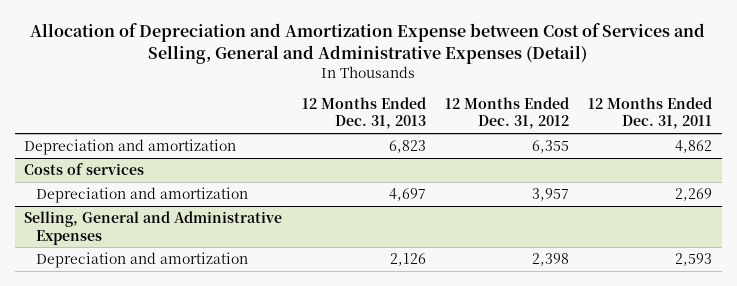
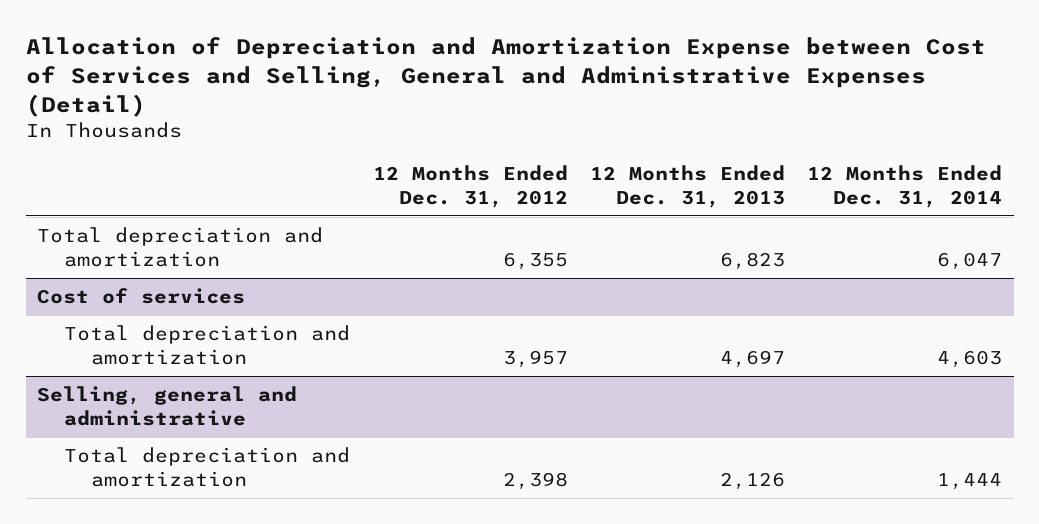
- | 12 Months Ended Dec. 31, 2013 | 12 Months Ended Dec. 31, 2012 | 12 Months Ended Dec. 31, 2011
+ | 12 Months Ended Dec. 31, 2012 | 12 Months Ended Dec. 31, 2013 | 12 Months Ended Dec. 31, 2014
- Depreciation and amortization | 6,823 | 6,355 | 4,862
- Costs of services
- Depreciation and amortization | 4,697 | 3,957 | 2,269
- Selling, General and Administrative Expenses
- Depreciation and amortization | 2,126 | 2,398 | 2,593
+ Total depreciation and amortization | 6,355 | 6,823 | 6,047
+ Cost of services
+ Total depreciation and amortization | 3,957 | 4,697 | 4,603
+ Selling, general and administrative
+ Total depreciation and amortization | 2,398 | 2,126 | 1,444

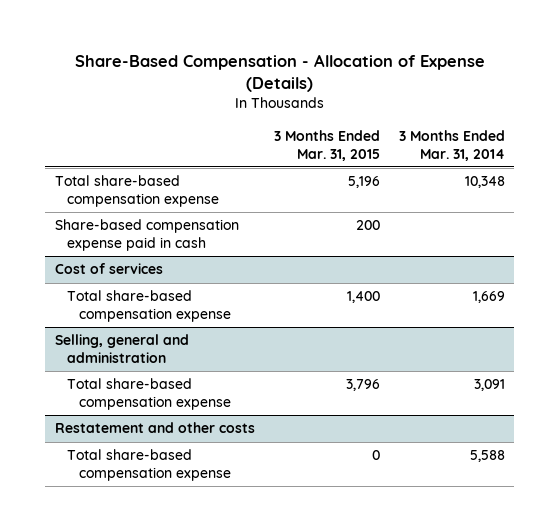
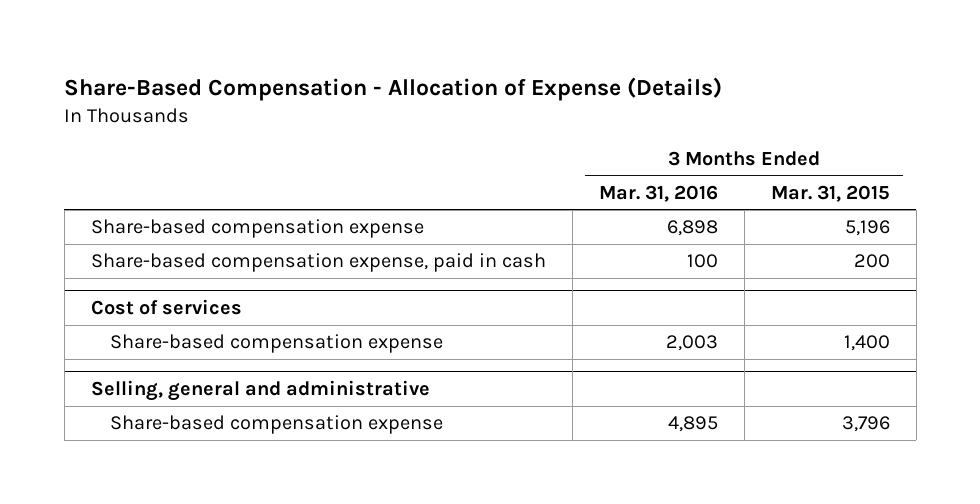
- | 3 Months Ended Mar. 31, 2015 | 3 Months Ended Mar. 31, 2014
+ | 3 Months Ended Mar. 31, 2016 | 3 Months Ended Mar. 31, 2015
- Total share-based compensation expense | 5,196 | 10,348
- Share-based compensation expense paid in cash | 200 |
+ Share-based compensation expense | 6,898 | 5,196
+ Share-based compensation expense, paid in cash | 100 | 200
@ Cost of services
- Total share-based compensation expense | 1,400 | 1,669
- Selling, general and administration
- Total share-based compensation expense | 3,796 | 3,091
- Restatement and other costs
- Total share-based compensation expense | 0 | 5,588
@ Cost of services
+ Share-based compensation expense | 2,003 | 1,400
+ Selling, general and administrative
+ Share-based compensation expense | 4,895 | 3,796

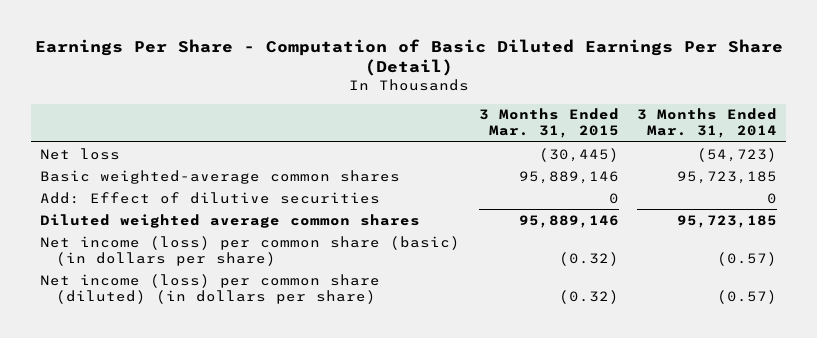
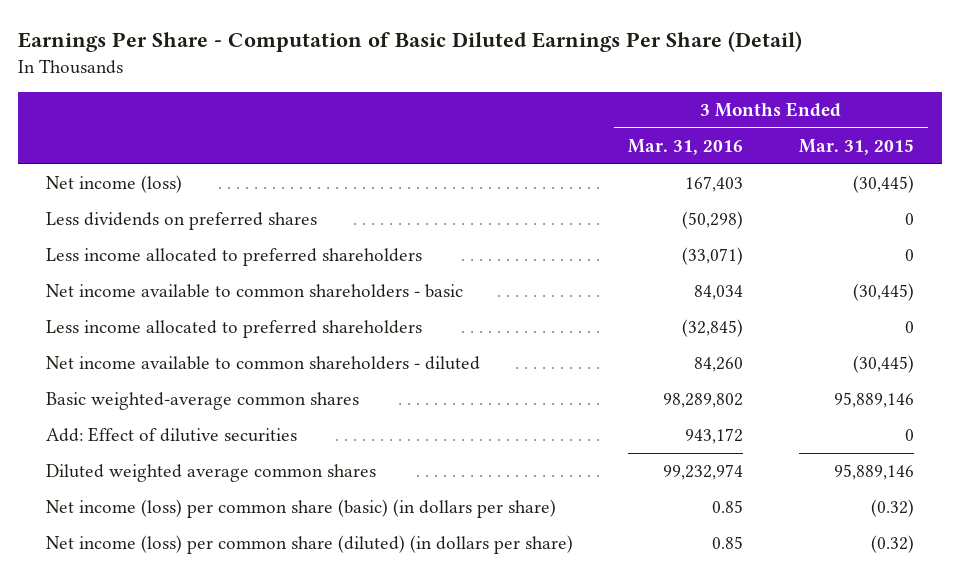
- | 3 Months Ended Mar. 31, 2015 | 3 Months Ended Mar. 31, 2014
+ | 3 Months Ended Mar. 31, 2016 | 3 Months Ended Mar. 31, 2015
- Net loss | (30,445) | (54,723)
+ Net income (loss) | 167,403 | (30,445)
+ Less dividends on preferred shares | (50,298) | 0
+ Less income allocated to preferred shareholders | (33,071) | 0
+ Net income available to common shareholders - basic | 84,034 | (30,445)
+ Less income allocated to preferred shareholders | (32,845) | 0
+ Net income available to common shareholders - diluted | 84,260 | (30,445)

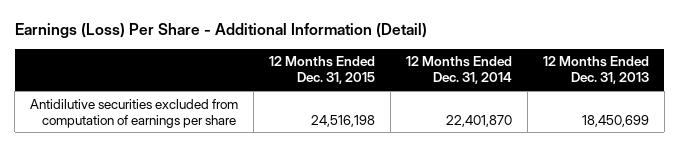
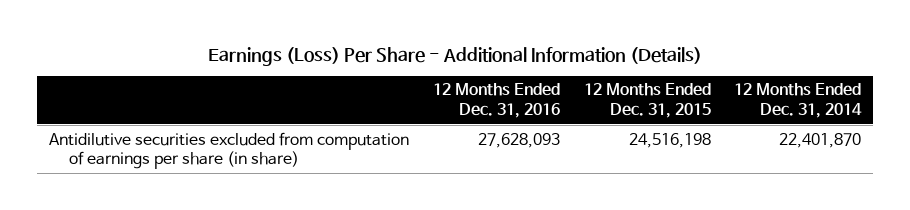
- Earnings (Loss) Per Share - Additional Information (Detail)
+ Earnings (Loss) Per Share - Additional Information (Details)
- | 12 Months Ended Dec. 31, 2015 | 12 Months Ended Dec. 31, 2014 | 12 Months Ended Dec. 31, 2013
+ | 12 Months Ended Dec. 31, 2016 | 12 Months Ended Dec. 31, 2015 | 12 Months Ended Dec. 31, 2014
- Antidilutive securities excluded from computation of earnings per share | 24,516,198 | 22,401,870 | 18,450,699
+ Antidilutive securities excluded from computation of earnings per share (in share) | 27,628,093 | 24,516,198 | 22,401,870

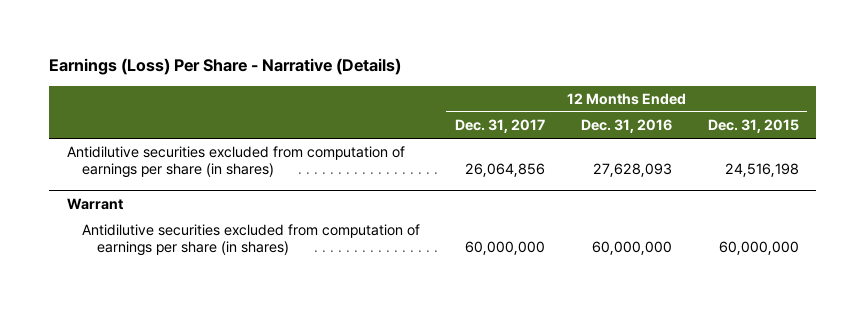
- Earnings (Loss) Per Share - Additional Information (Details)
+ Earnings (Loss) Per Share - Narrative (Details)
- | 12 Months Ended Dec. 31, 2016 | 12 Months Ended Dec. 31, 2015 | 12 Months Ended Dec. 31, 2014
+ | 12 Months Ended Dec. 31, 2017 | 12 Months Ended Dec. 31, 2016 | 12 Months Ended Dec. 31, 2015
- Antidilutive securities excluded from computation of earnings per share (in share) | 27,628,093 | 24,516,198 | 22,401,870
+ Antidilutive securities excluded from computation of earnings per share (in shares) | 26,064,856 | 27,628,093 | 24,516,198
+ Warrant
+ Antidilutive securities excluded from computation of earnings per share (in shares) | 60,000,000 | 60,000,000 | 60,000,000

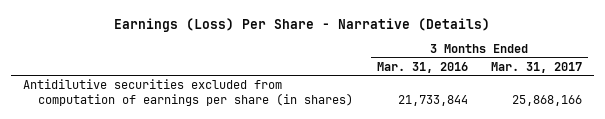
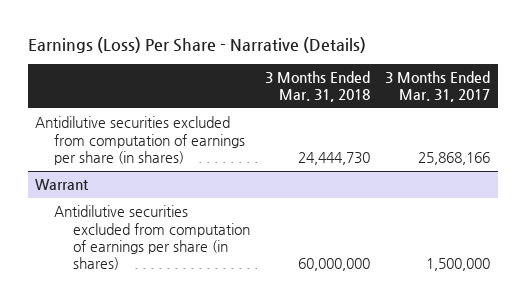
- | 3 Months Ended Mar. 31, 2016 | 3 Months Ended Mar. 31, 2017
+ | 3 Months Ended Mar. 31, 2018 | 3 Months Ended Mar. 31, 2017
+ Warrant
+ Antidilutive securities excluded from computation of earnings per share (in shares) | 60,000,000 | 1,500,000

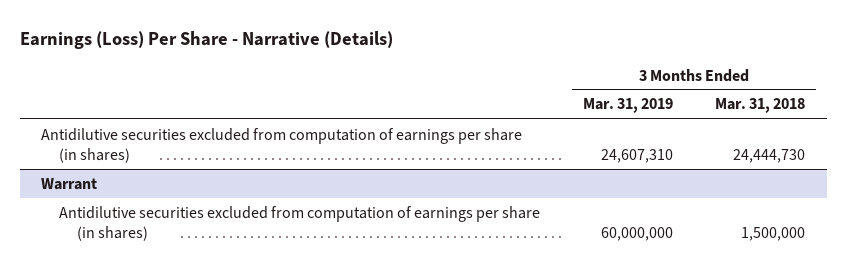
- | 3 Months Ended Mar. 31, 2018 | 3 Months Ended Mar. 31, 2017
+ | 3 Months Ended Mar. 31, 2019 | 3 Months Ended Mar. 31, 2018
@ Warrant
- Antidilutive securities excluded from computation of earnings per share (in shares) | 60,000,000 | 1,500,000
+ Antidilutive securities excluded from computation of earnings per share (in shares) | 60,000,000 | 1,500,000

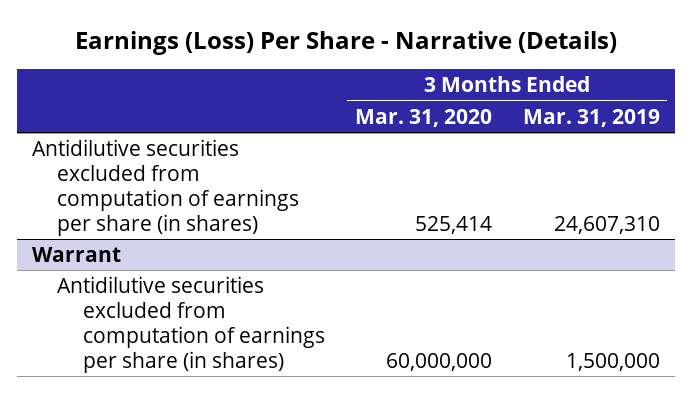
- | 3 Months Ended Mar. 31, 2019 | 3 Months Ended Mar. 31, 2018
+ | 3 Months Ended Mar. 31, 2020 | 3 Months Ended Mar. 31, 2019
@ Warrant
- Antidilutive securities excluded from computation of earnings per share (in shares) | 60,000,000 | 1,500,000
+ Antidilutive securities excluded from computation of earnings per share (in shares) | 60,000,000 | 1,500,000

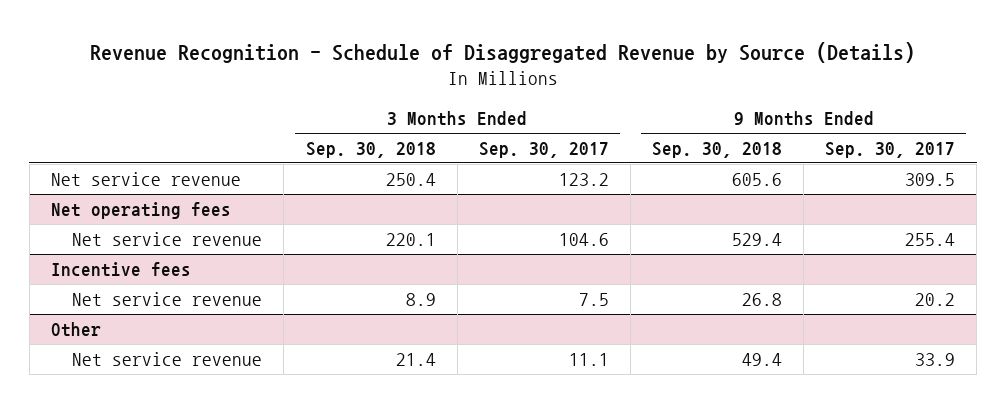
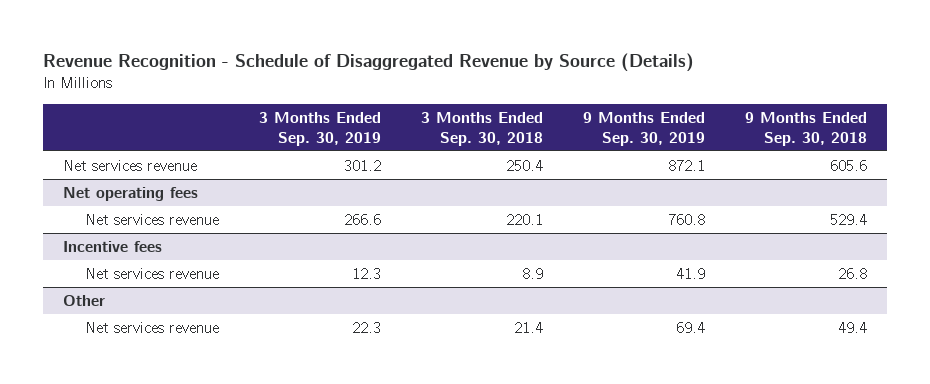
- | 3 Months Ended Sep. 30, 2018 | 3 Months Ended Sep. 30, 2017 | 9 Months Ended Sep. 30, 2018 | 9 Months Ended Sep. 30, 2017
+ | 3 Months Ended Sep. 30, 2019 | 3 Months Ended Sep. 30, 2018 | 9 Months Ended Sep. 30, 2019 | 9 Months Ended Sep. 30, 2018
- Net service revenue | 250.4 | 123.2 | 605.6 | 309.5
+ Net services revenue | 301.2 | 250.4 | 872.1 | 605.6
@ Net operating fees
- Net service revenue | 220.1 | 104.6 | 529.4 | 255.4
+ Net services revenue | 266.6 | 220.1 | 760.8 | 529.4
@ Incentive fees
- Net service revenue | 8.9 | 7.5 | 26.8 | 20.2
+ Net services revenue | 12.3 | 8.9 | 41.9 | 26.8
@ Other
- Net service revenue | 21.4 | 11.1 | 49.4 | 33.9
+ Net services revenue | 22.3 | 21.4 | 69.4 | 49.4

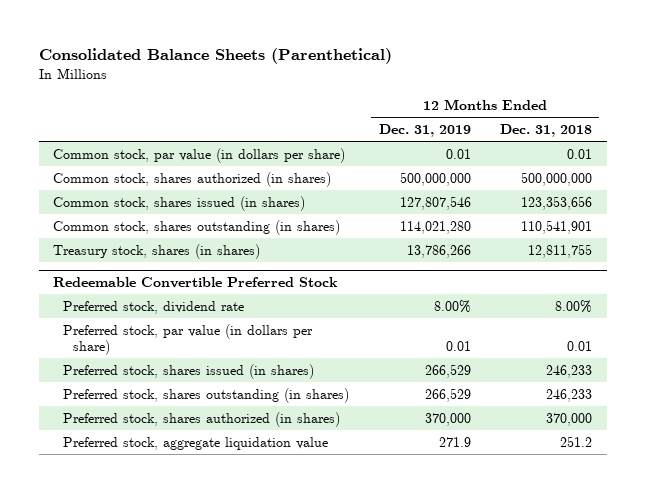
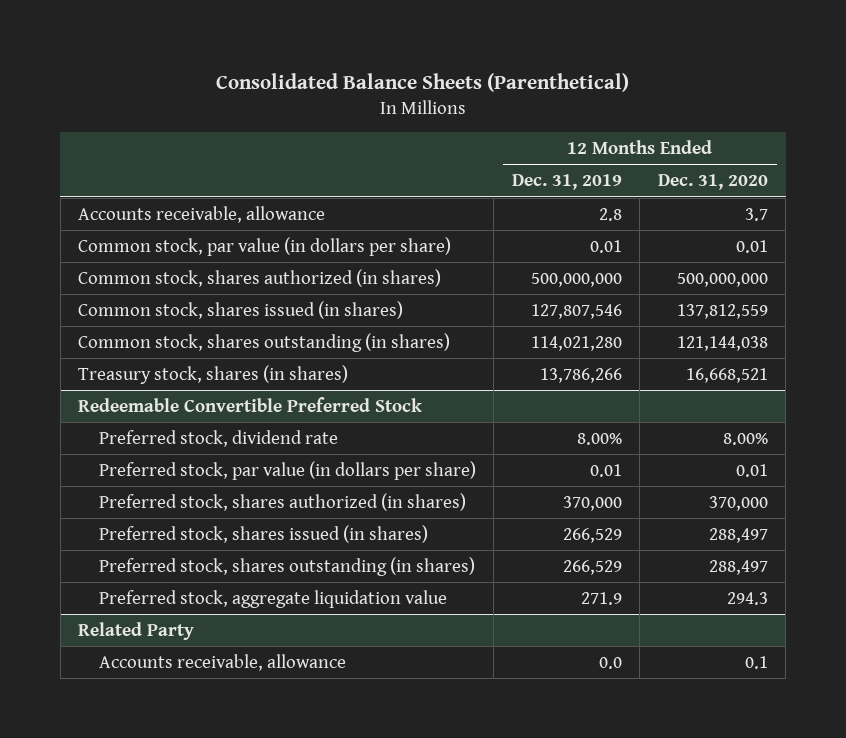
- | 12 Months Ended Dec. 31, 2019 | 12 Months Ended Dec. 31, 2018
+ | 12 Months Ended Dec. 31, 2019 | 12 Months Ended Dec. 31, 2020
+ Accounts receivable, allowance | 2.8 | 3.7
@ Redeemable Convertible Preferred Stock
moved up: Preferred stock, shares authorized (in shares) | 370,000 | 370,000
+ Related Party
+ Accounts receivable, allowance | 0.0 | 0.1

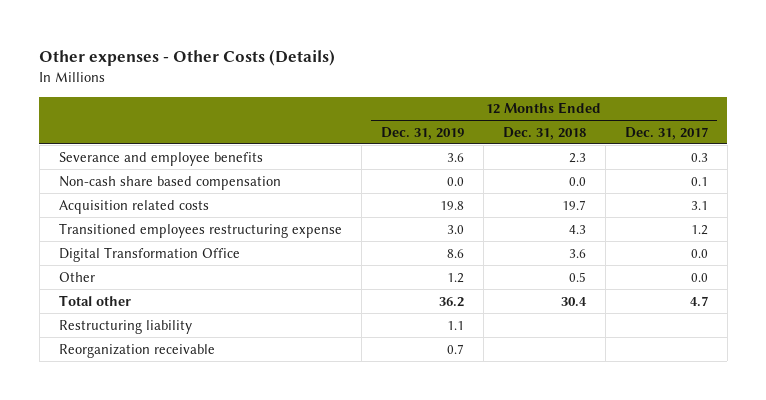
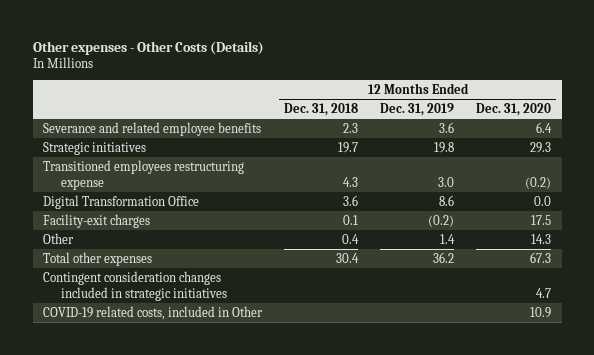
- | 12 Months Ended Dec. 31, 2019 | 12 Months Ended Dec. 31, 2018 | 12 Months Ended Dec. 31, 2017
+ | 12 Months Ended Dec. 31, 2018 | 12 Months Ended Dec. 31, 2019 | 12 Months Ended Dec. 31, 2020
- Severance and employee benefits | 3.6 | 2.3 | 0.3
- Non-cash share based compensation | 0.0 | 0.0 | 0.1
- Acquisition related costs | 19.8 | 19.7 | 3.1
+ Severance and related employee benefits | 2.3 | 3.6 | 6.4
+ Strategic initiatives | 19.7 | 19.8 | 29.3
- Other | 1.2 | 0.5 | 0.0
- Total other | 36.2 | 30.4 | 4.7
- Restructuring liability | 1.1 | |
- Reorganization receivable | 0.7 | |
+ Facility-exit charges | 0.1 | (0.2) | 17.5
+ Other | 0.4 | 1.4 | 14.3
+ Total other expenses | 30.4 | 36.2 | 67.3
+ Contingent consideration changes included in strategic initiatives | | | 4.7
+ COVID-19 related costs, included in Other | | | 10.9

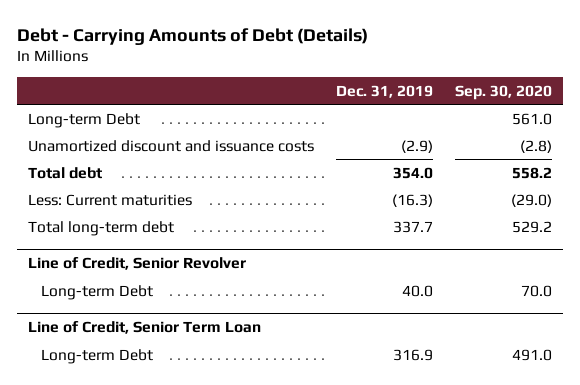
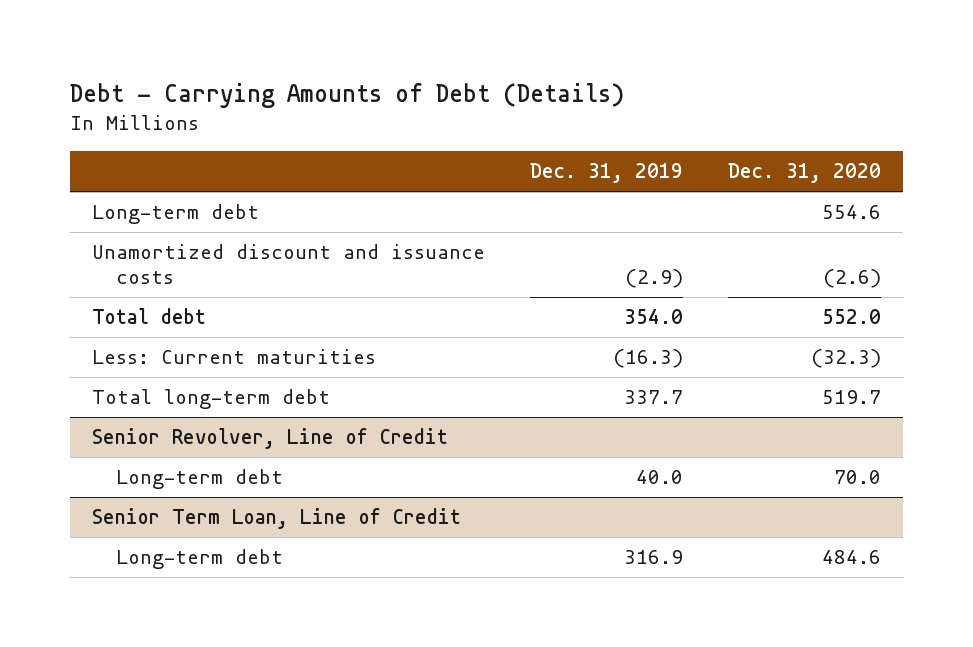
- | Dec. 31, 2019 | Sep. 30, 2020
+ | Dec. 31, 2019 | Dec. 31, 2020
- Long-term Debt | | 561.0
+ Long-term debt | | 554.6
- Line of Credit, Senior Revolver
- Long-term Debt | 40.0 | 70.0
- Line of Credit, Senior Term Loan
- Long-term Debt | 316.9 | 491.0
+ Senior Revolver, Line of Credit
+ Long-term debt | 40.0 | 70.0
+ Senior Term Loan, Line of Credit
+ Long-term debt | 316.9 | 484.6

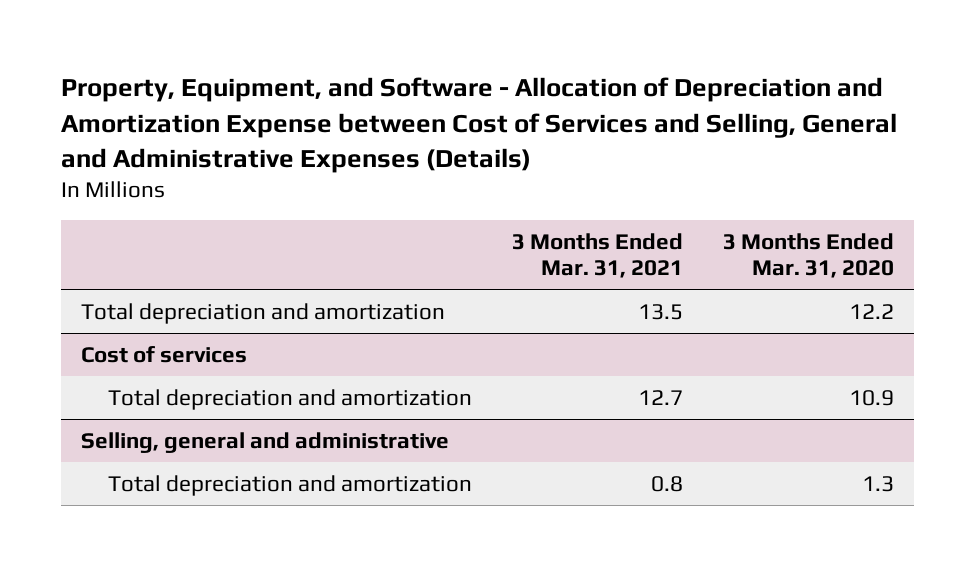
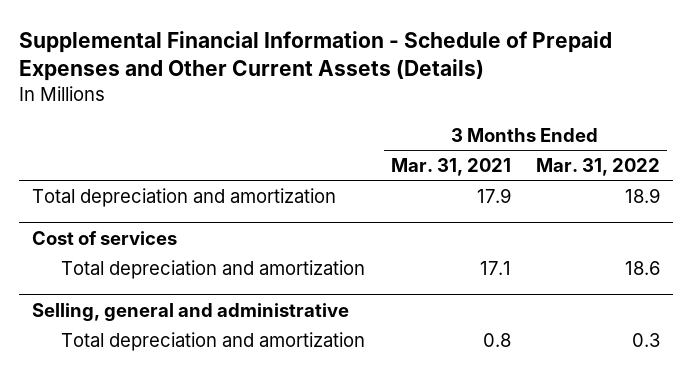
- Property, Equipment, and Software - Allocation of Depreciation and Amortization Expense between Cost of Services and Selling, General and Administrative Expenses (Details)
+ Supplemental Financial Information - Schedule of Prepaid Expenses and Other Current Assets (Details)
- | 3 Months Ended Mar. 31, 2021 | 3 Months Ended Mar. 31, 2020
+ | 3 Months Ended Mar. 31, 2021 | 3 Months Ended Mar. 31, 2022
- Total depreciation and amortization | 13.5 | 12.2
+ Total depreciation and amortization | 17.9 | 18.9
@ Cost of services
- Total depreciation and amortization | 12.7 | 10.9
+ Total depreciation and amortization | 17.1 | 18.6

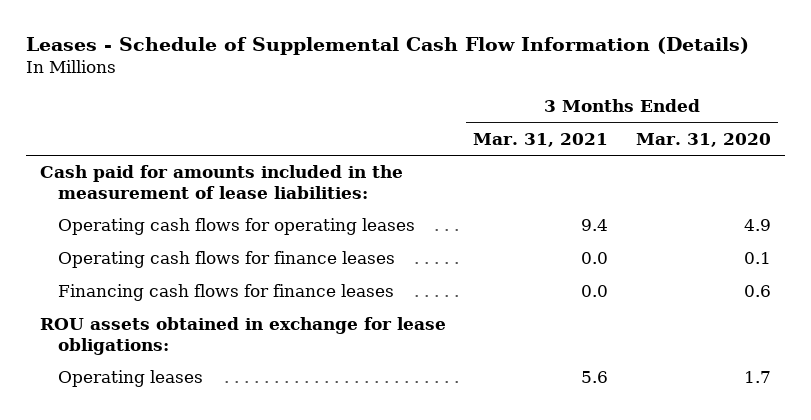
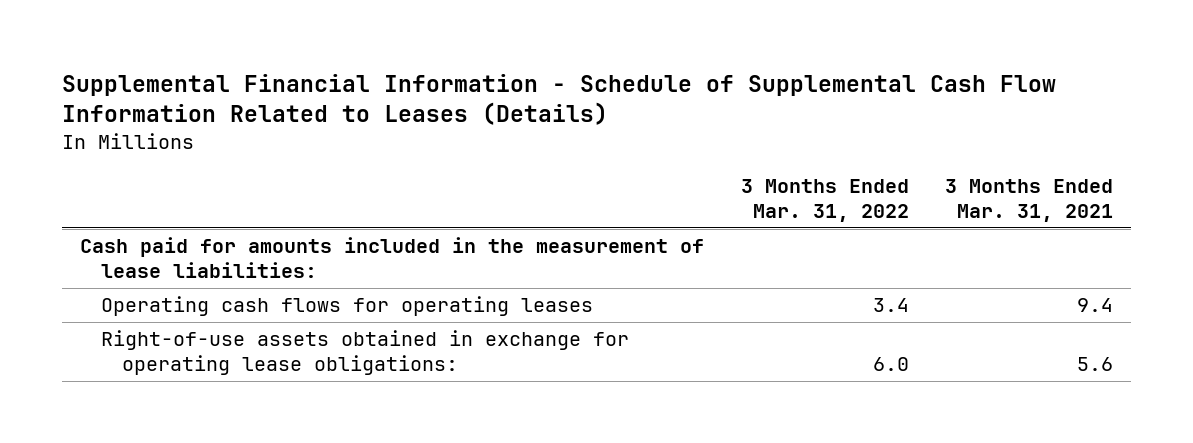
- Leases - Schedule of Supplemental Cash Flow Information (Details)
+ Supplemental Financial Information - Schedule of Supplemental Cash Flow Information Related to Leases (Details)
- | 3 Months Ended Mar. 31, 2021 | 3 Months Ended Mar. 31, 2020
+ | 3 Months Ended Mar. 31, 2022 | 3 Months Ended Mar. 31, 2021
- Operating cash flows for finance leases | 0.0 | 0.1
- Financing cash flows for finance leases | 0.0 | 0.6
- ROU assets obtained in exchange for lease obligations:
- Operating leases | 5.6 | 1.7
+ Right-of-use assets obtained in exchange for operating lease obligations: | 6.0 | 5.6

